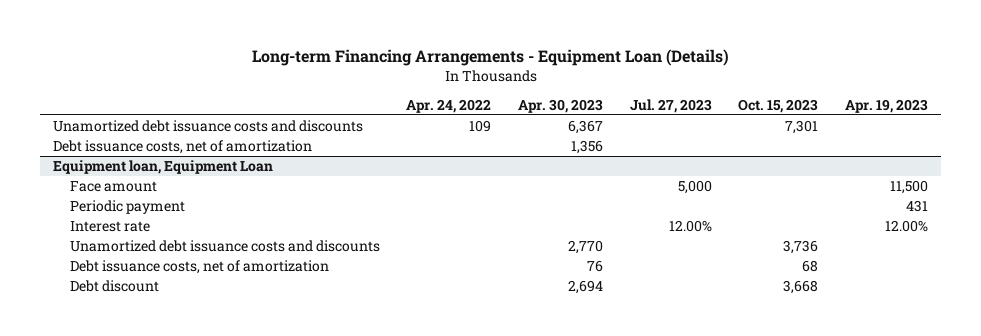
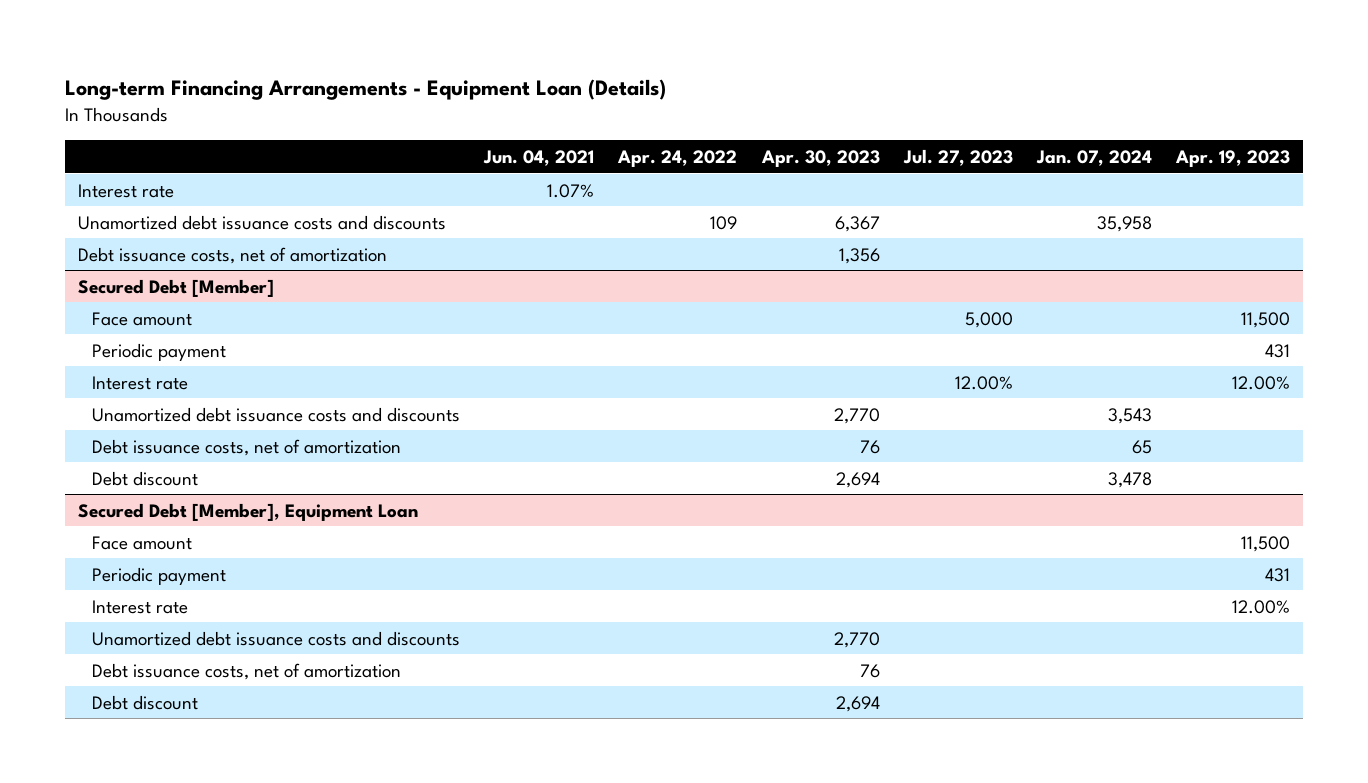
- | Apr. 24, 2022 | Apr. 30, 2023 | Jul. 27, 2023 | Oct. 15, 2023 | Apr. 19, 2023
+ | Jun. 04, 2021 | Apr. 24, 2022 | Apr. 30, 2023 | Jul. 27, 2023 | Jan. 07, 2024 | Apr. 19, 2023
+ Interest rate | 1.07% | | | | |
- Equipment loan, Equipment Loan
+ Secured Debt [Member]
+ Secured Debt [Member], Equipment Loan
+ Face amount | | | | | | 11,500
+ Periodic payment | | | | | | 431
+ Interest rate | | | | | | 12.00%
+ Unamortized debt issuance costs and discounts | | | 2,770 | | |
+ Debt issuance costs, net of amortization | | | 76 | | |
+ Debt discount | | | 2,694 | | |

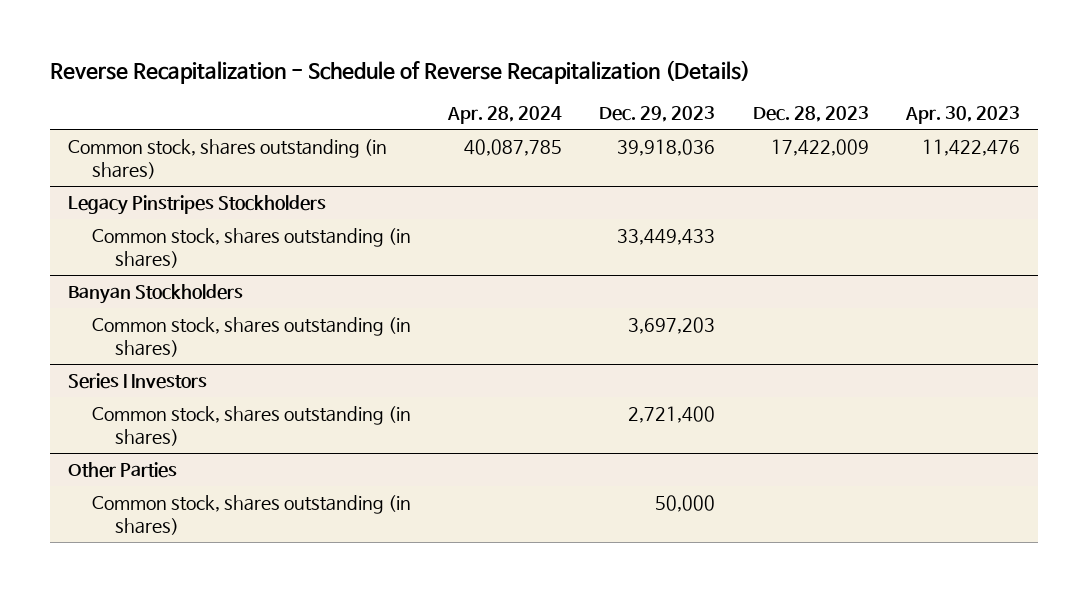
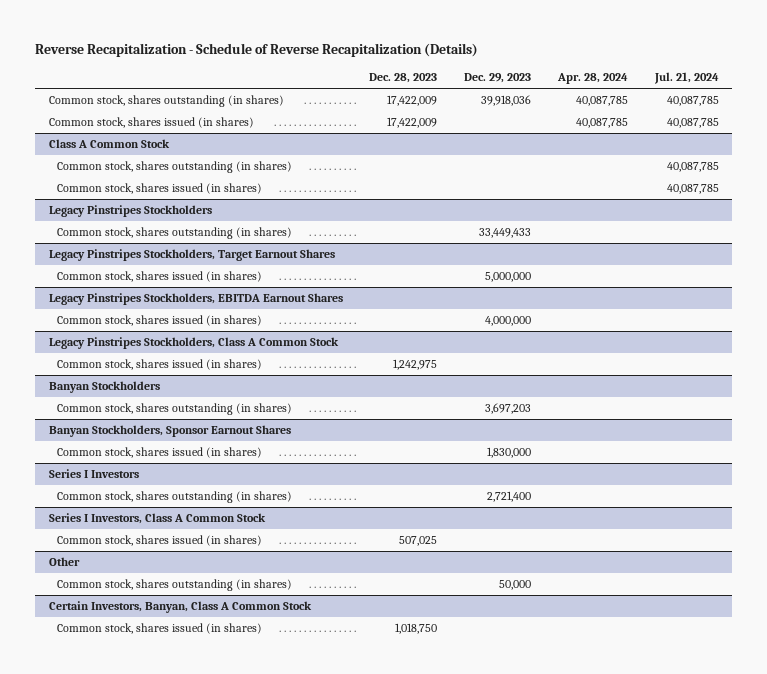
- | Apr. 28, 2024 | Dec. 29, 2023 | Dec. 28, 2023 | Apr. 30, 2023
+ | Dec. 28, 2023 | Dec. 29, 2023 | Apr. 28, 2024 | Jul. 21, 2024
+ Common stock, shares issued (in shares) | 17,422,009 | | 40,087,785 | 40,087,785
+ Class A Common Stock
+ Common stock, shares outstanding (in shares) | | | | 40,087,785
+ Common stock, shares issued (in shares) | | | | 40,087,785
+ Legacy Pinstripes Stockholders, Target Earnout Shares
+ Common stock, shares issued (in shares) | | 5,000,000 | |
+ Legacy Pinstripes Stockholders, EBITDA Earnout Shares
+ Common stock, shares issued (in shares) | | 4,000,000 | |
+ Legacy Pinstripes Stockholders, Class A Common Stock
+ Common stock, shares issued (in shares) | 1,242,975 | | |
+ Banyan Stockholders, Sponsor Earnout Shares
+ Common stock, shares issued (in shares) | | 1,830,000 | |
- Other Parties
+ Series I Investors, Class A Common Stock
+ Common stock, shares issued (in shares) | 507,025 | | |
+ Other
+ Certain Investors, Banyan, Class A Common Stock
+ Common stock, shares issued (in shares) | 1,018,750 | | |

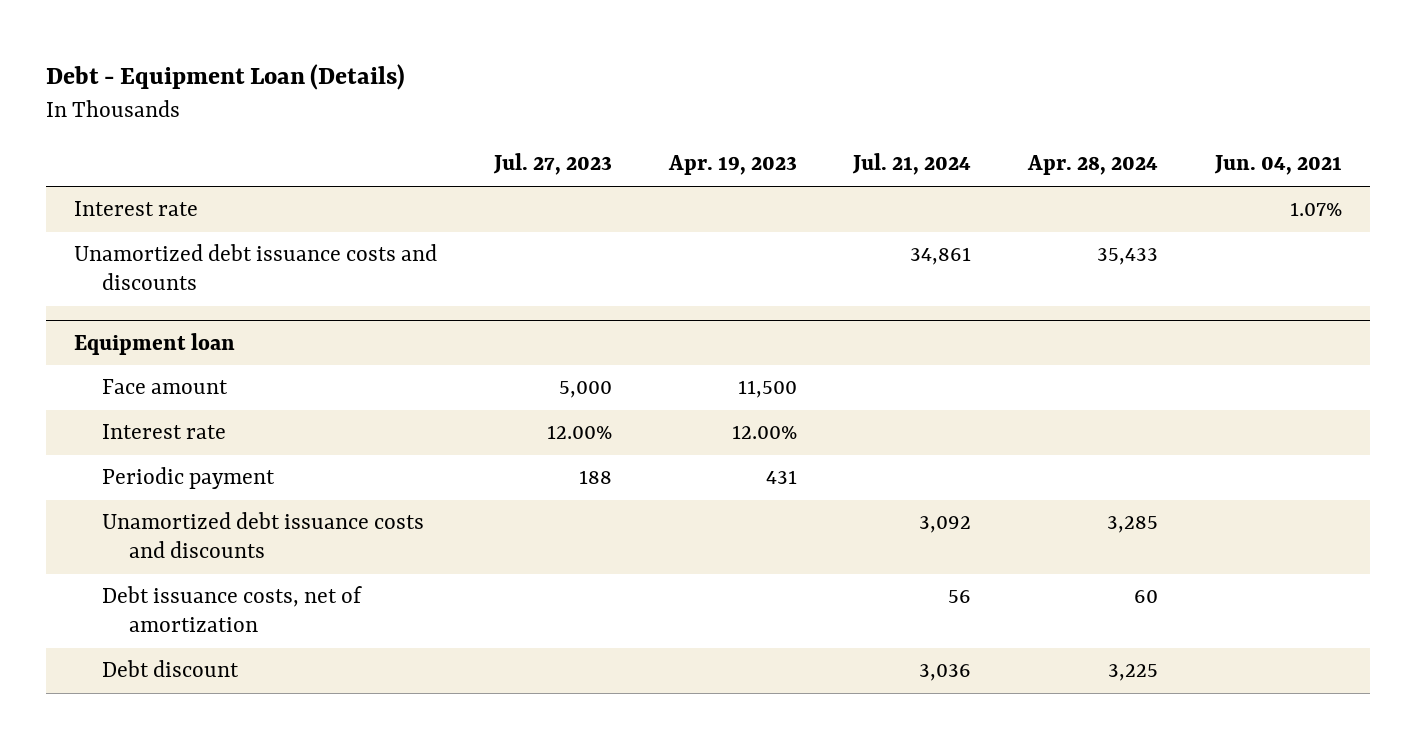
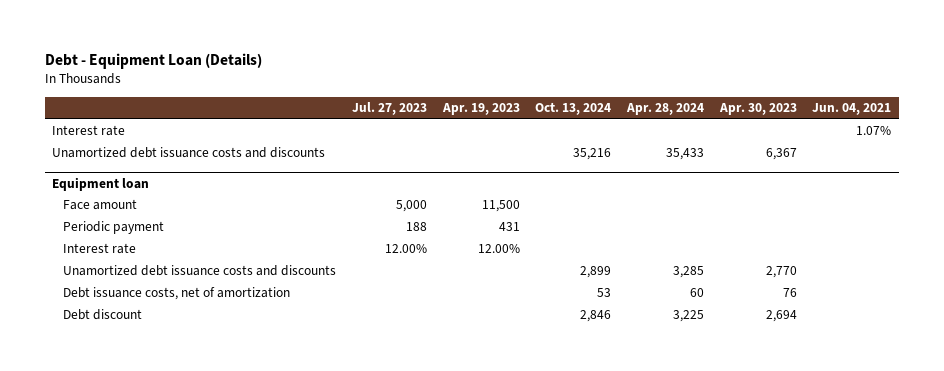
- | Jul. 27, 2023 | Apr. 19, 2023 | Jul. 21, 2024 | Apr. 28, 2024 | Jun. 04, 2021
+ | Jul. 27, 2023 | Apr. 19, 2023 | Oct. 13, 2024 | Apr. 28, 2024 | Apr. 30, 2023 | Jun. 04, 2021
@ Equipment loan
moved down: Interest rate | 12.00% | 12.00% | | | |

